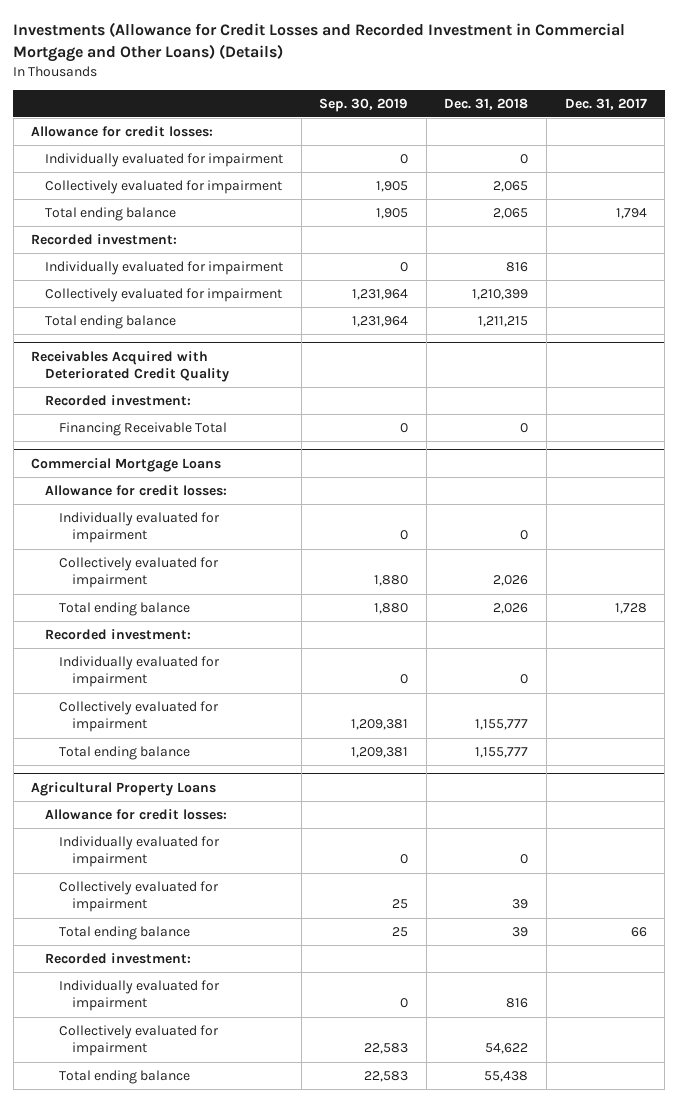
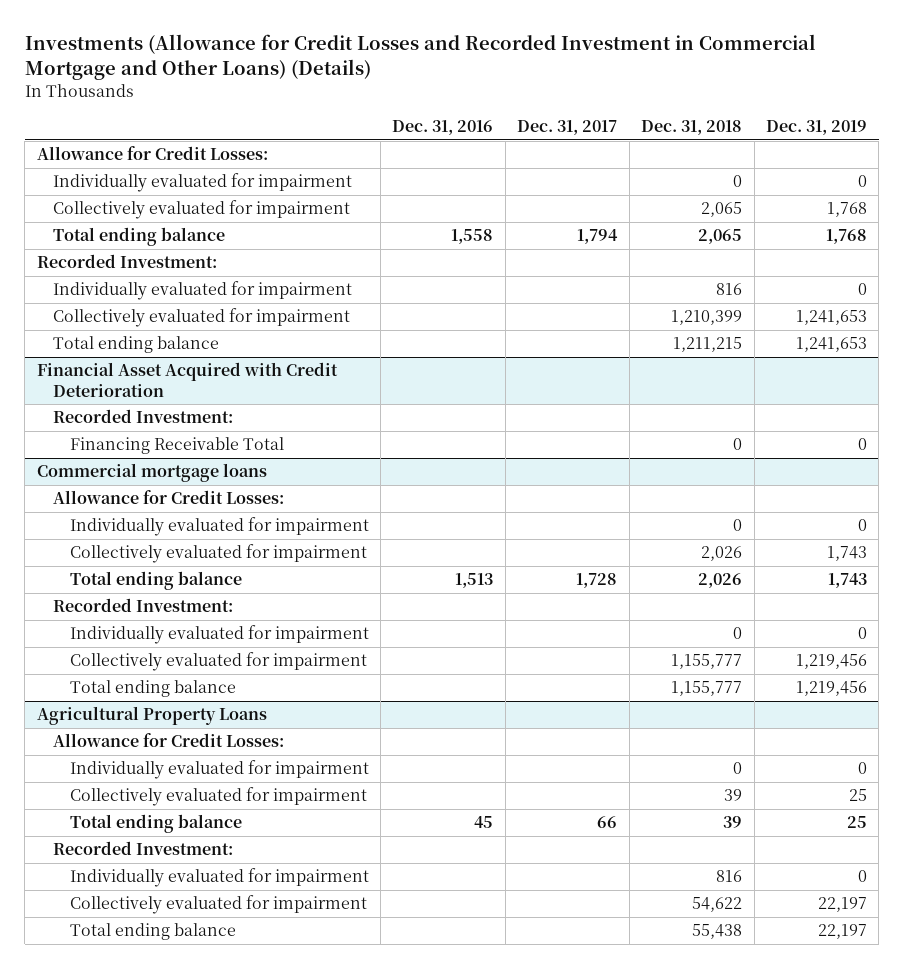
- | Sep. 30, 2019 | Dec. 31, 2018 | Dec. 31, 2017
+ | Dec. 31, 2016 | Dec. 31, 2017 | Dec. 31, 2018 | Dec. 31, 2019
- Allowance for credit losses:
+ Allowance for Credit Losses:
- Recorded investment:
+ Recorded Investment:
- Receivables Acquired with Deteriorated Credit Quality
- Recorded investment:
+ Financial Asset Acquired with Credit Deterioration
+ Recorded Investment:
- Commercial Mortgage Loans
- Allowance for credit losses:
+ Commercial mortgage loans
+ Allowance for Credit Losses:
- Recorded investment:
+ Recorded Investment:
@ Agricultural Property Loans
- Allowance for credit losses:
+ Allowance for Credit Losses:
- Recorded investment:
+ Recorded Investment:

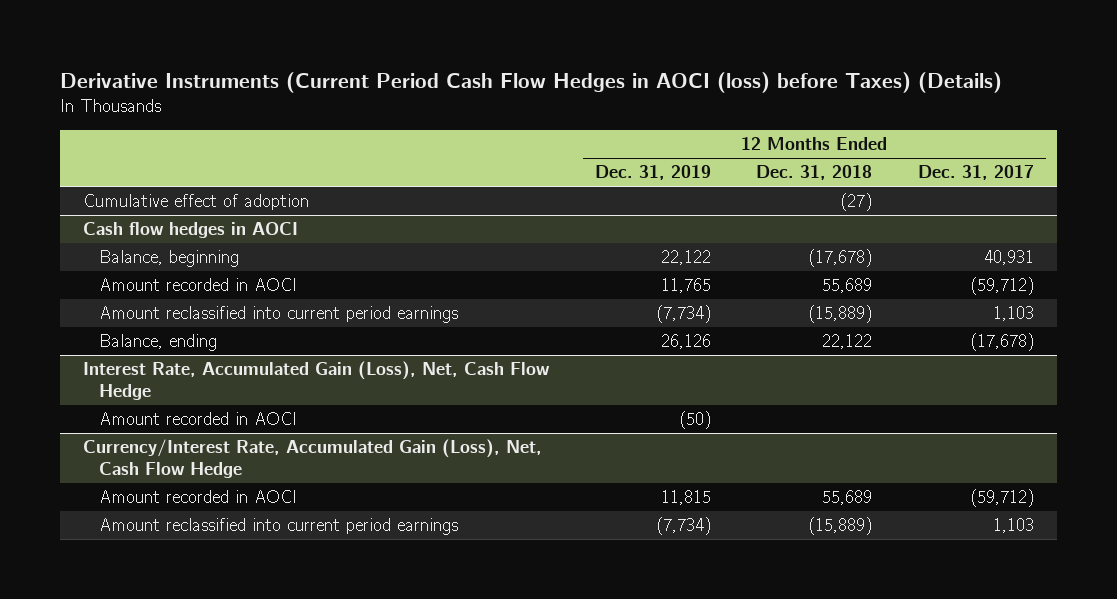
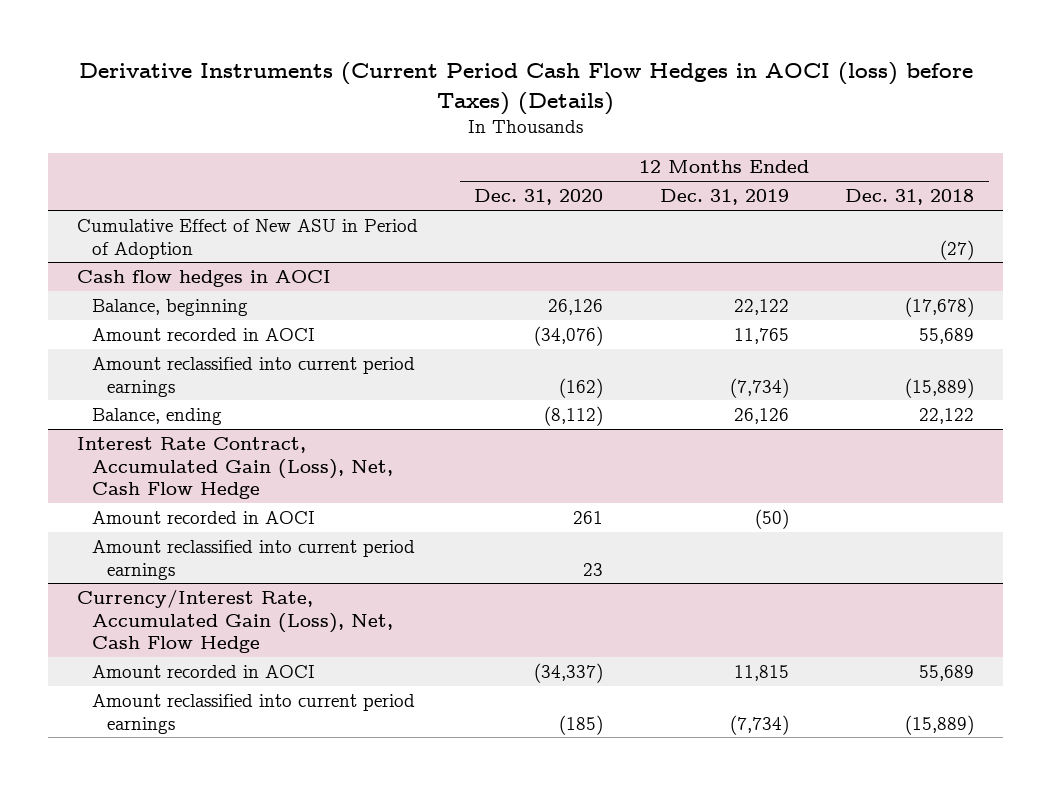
- | 12 Months Ended Dec. 31, 2019 | 12 Months Ended Dec. 31, 2018 | 12 Months Ended Dec. 31, 2017
+ | 12 Months Ended Dec. 31, 2020 | 12 Months Ended Dec. 31, 2019 | 12 Months Ended Dec. 31, 2018
- Cumulative effect of adoption | | (27) |
+ Cumulative Effect of New ASU in Period of Adoption | | | (27)
- Interest Rate, Accumulated Gain (Loss), Net, Cash Flow Hedge
+ Interest Rate Contract, Accumulated Gain (Loss), Net, Cash Flow Hedge
+ Amount reclassified into current period earnings | 23 | |

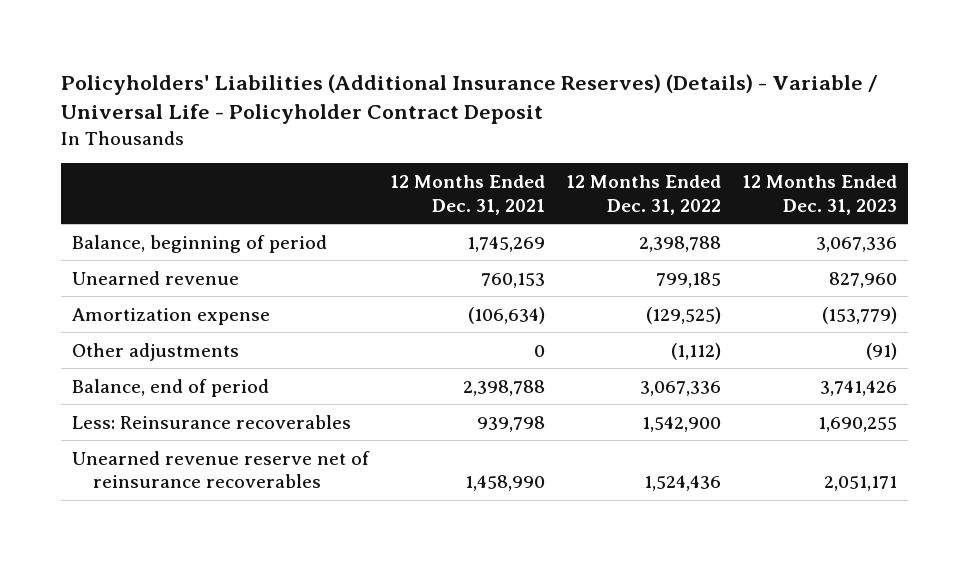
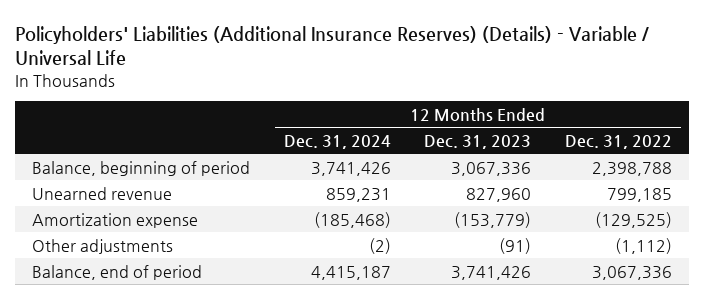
- Policyholders' Liabilities (Additional Insurance Reserves) (Details) - Variable / Universal Life - Policyholder Contract Deposit
+ Policyholders' Liabilities (Additional Insurance Reserves) (Details) - Variable / Universal Life
- | 12 Months Ended Dec. 31, 2021 | 12 Months Ended Dec. 31, 2022 | 12 Months Ended Dec. 31, 2023
+ | 12 Months Ended Dec. 31, 2024 | 12 Months Ended Dec. 31, 2023 | 12 Months Ended Dec. 31, 2022
- Less: Reinsurance recoverables | 939,798 | 1,542,900 | 1,690,255
- Unearned revenue reserve net of reinsurance recoverables | 1,458,990 | 1,524,436 | 2,051,171

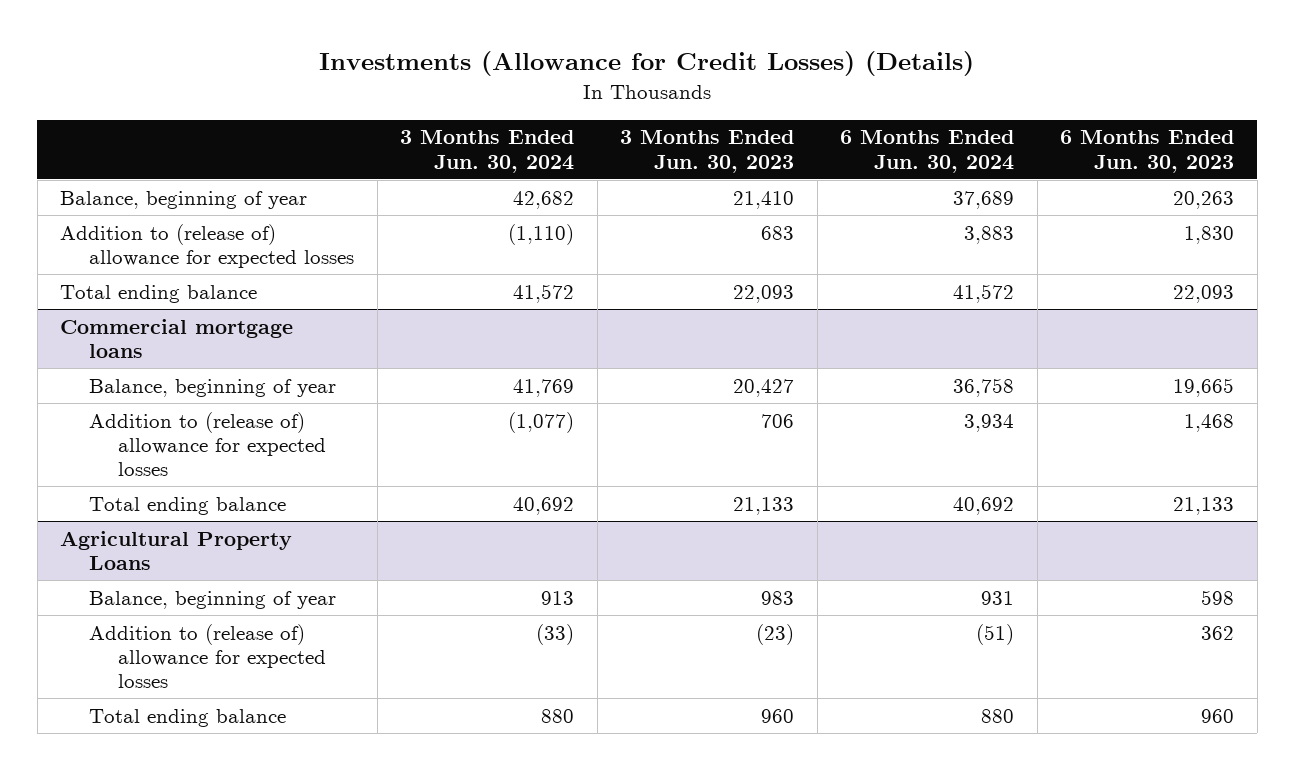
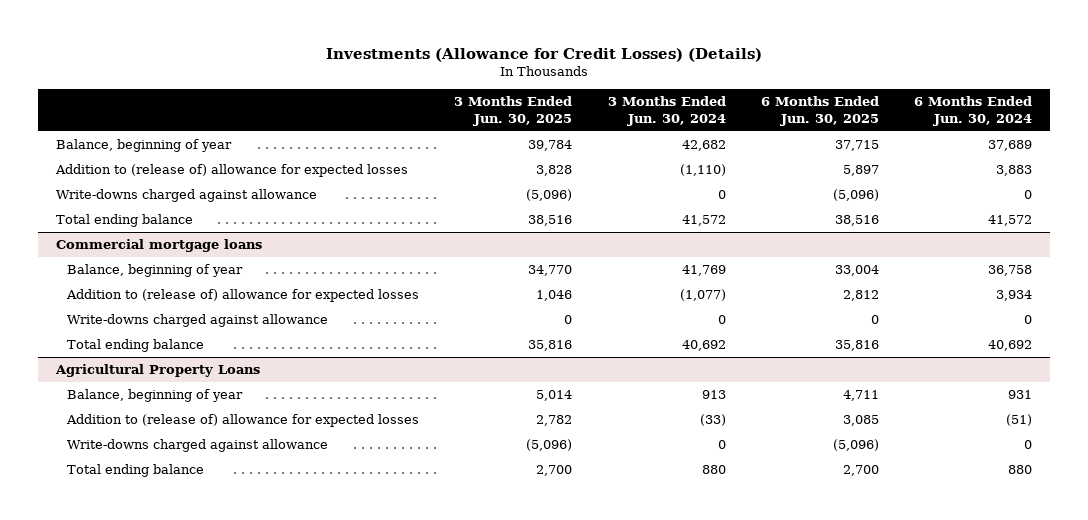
- | 3 Months Ended Jun. 30, 2024 | 3 Months Ended Jun. 30, 2023 | 6 Months Ended Jun. 30, 2024 | 6 Months Ended Jun. 30, 2023
+ | 3 Months Ended Jun. 30, 2025 | 3 Months Ended Jun. 30, 2024 | 6 Months Ended Jun. 30, 2025 | 6 Months Ended Jun. 30, 2024
+ Write-downs charged against allowance | (5,096) | 0 | (5,096) | 0
@ Commercial mortgage loans
+ Write-downs charged against allowance | 0 | 0 | 0 | 0
@ Agricultural Property Loans
+ Write-downs charged against allowance | (5,096) | 0 | (5,096) | 0

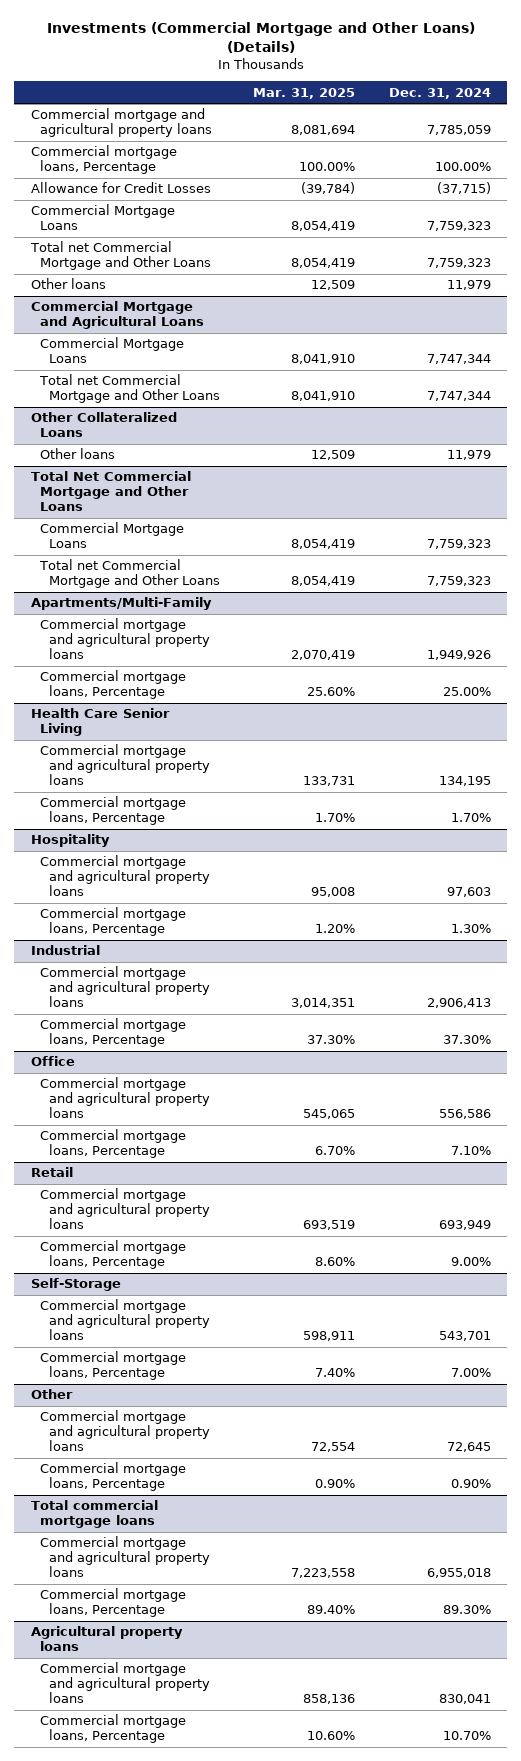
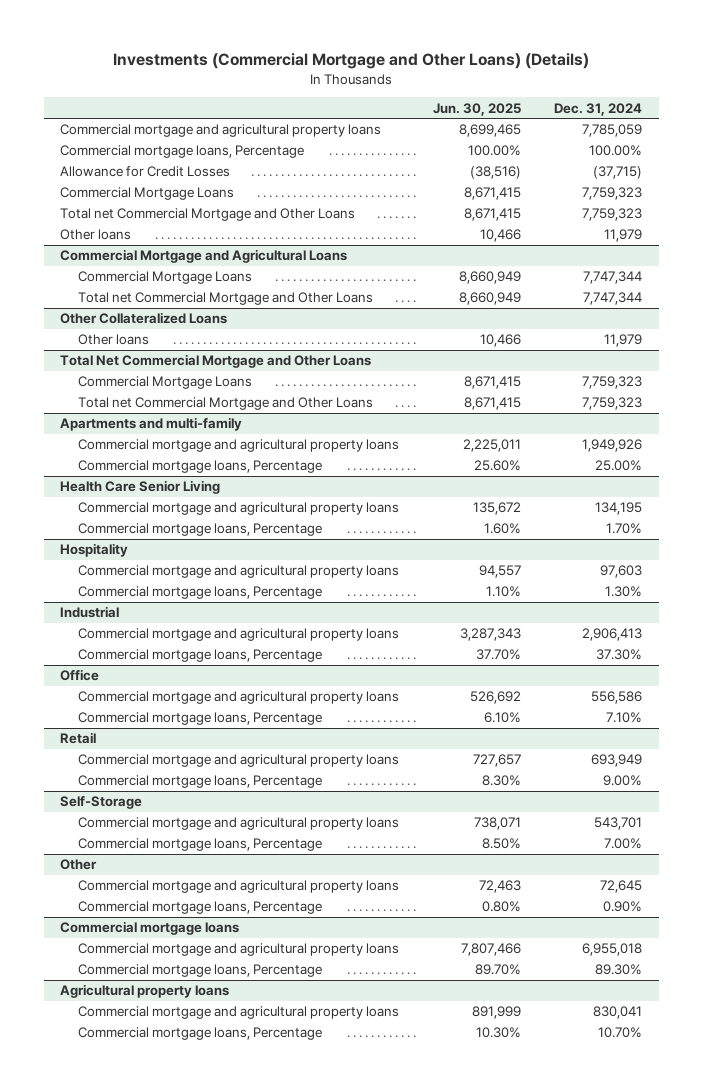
- | Mar. 31, 2025 | Dec. 31, 2024
+ | Jun. 30, 2025 | Dec. 31, 2024
- Apartments/Multi-Family
+ Apartments and multi-family
- Total commercial mortgage loans
+ Commercial mortgage loans

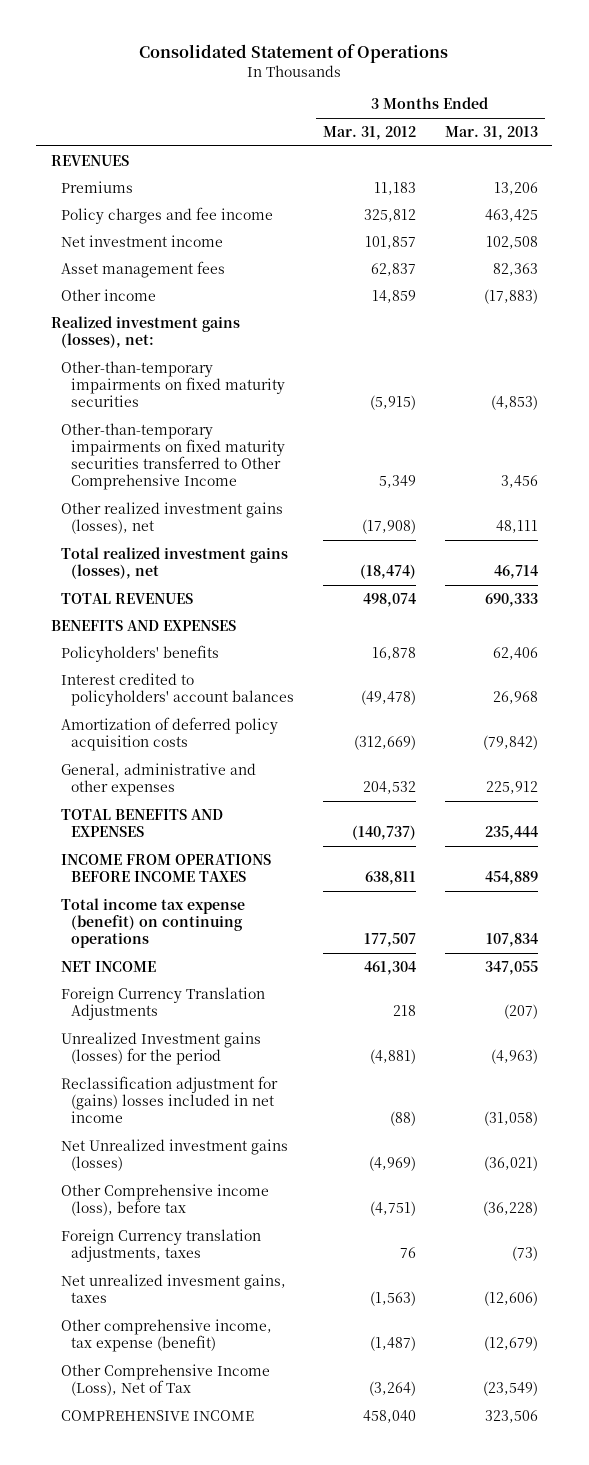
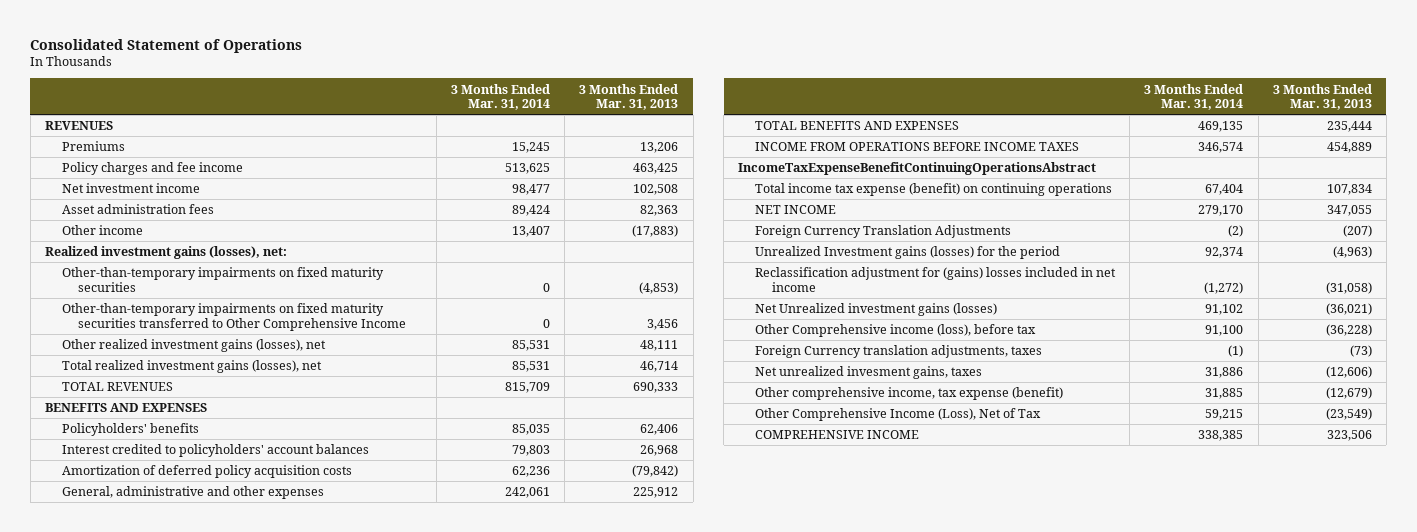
- | 3 Months Ended Mar. 31, 2012 | 3 Months Ended Mar. 31, 2013
+ | 3 Months Ended Mar. 31, 2014 | 3 Months Ended Mar. 31, 2013
- Asset management fees | 62,837 | 82,363
+ Asset administration fees | 89,424 | 82,363
+ IncomeTaxExpenseBenefitContinuingOperationsAbstract

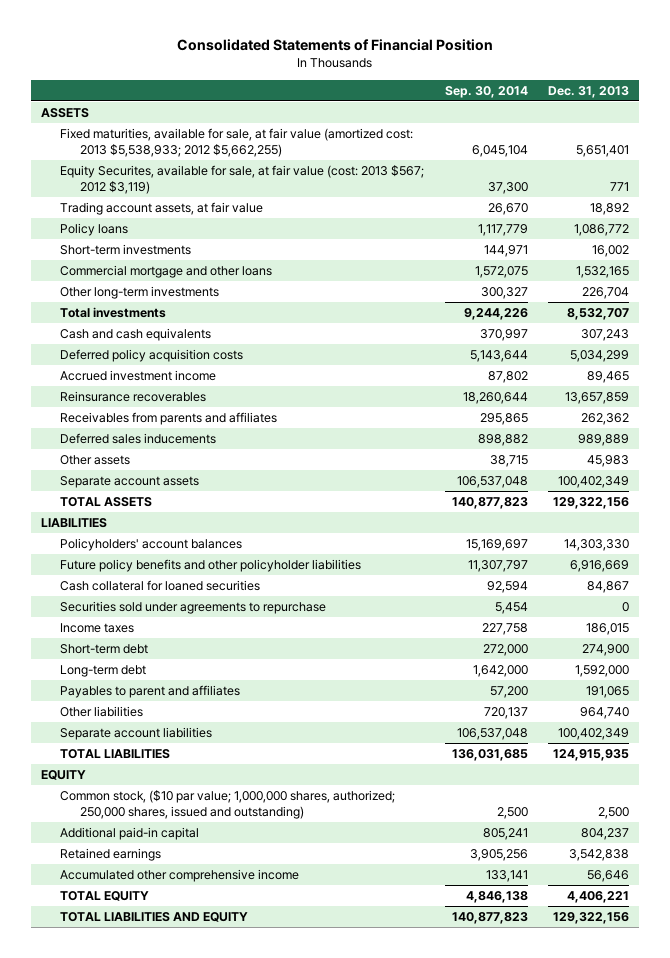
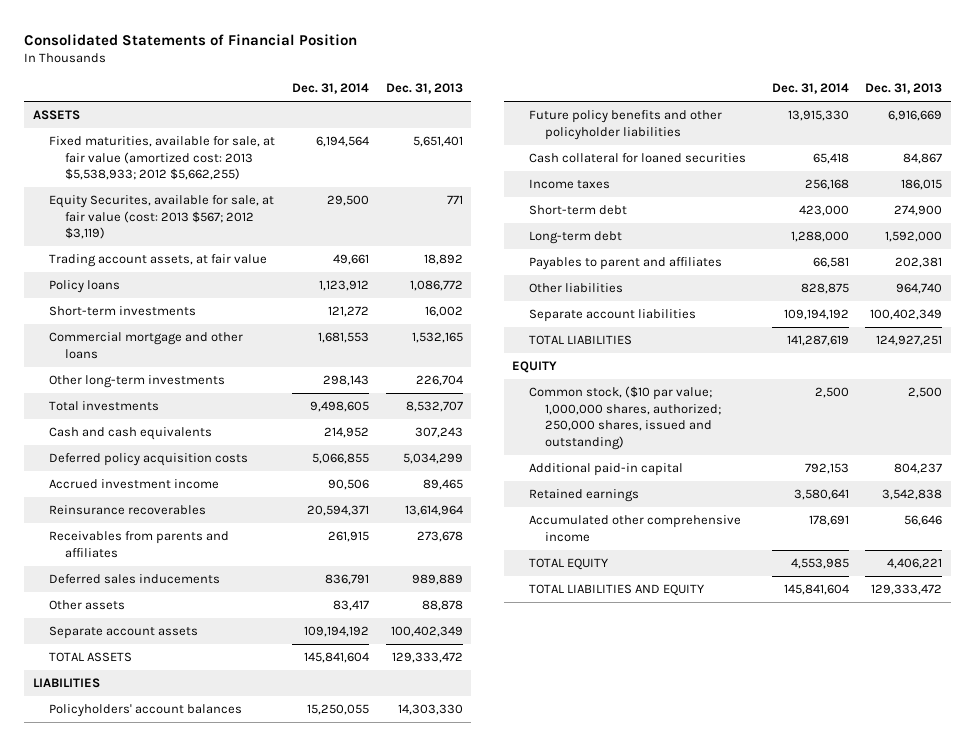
- | Sep. 30, 2014 | Dec. 31, 2013
+ | Dec. 31, 2014 | Dec. 31, 2013
- Reinsurance recoverables | 18,260,644 | 13,657,859
- Receivables from parents and affiliates | 295,865 | 262,362
+ Reinsurance recoverables | 20,594,371 | 13,614,964
+ Receivables from parents and affiliates | 261,915 | 273,678
- Other assets | 38,715 | 45,983
+ Other assets | 83,417 | 88,878
- TOTAL ASSETS | 140,877,823 | 129,322,156
+ TOTAL ASSETS | 145,841,604 | 129,333,472
- Securities sold under agreements to repurchase | 5,454 | 0
- Payables to parent and affiliates | 57,200 | 191,065
+ Payables to parent and affiliates | 66,581 | 202,381
- TOTAL LIABILITIES | 136,031,685 | 124,915,935
+ TOTAL LIABILITIES | 141,287,619 | 124,927,251
- TOTAL LIABILITIES AND EQUITY | 140,877,823 | 129,322,156
+ TOTAL LIABILITIES AND EQUITY | 145,841,604 | 129,333,472

